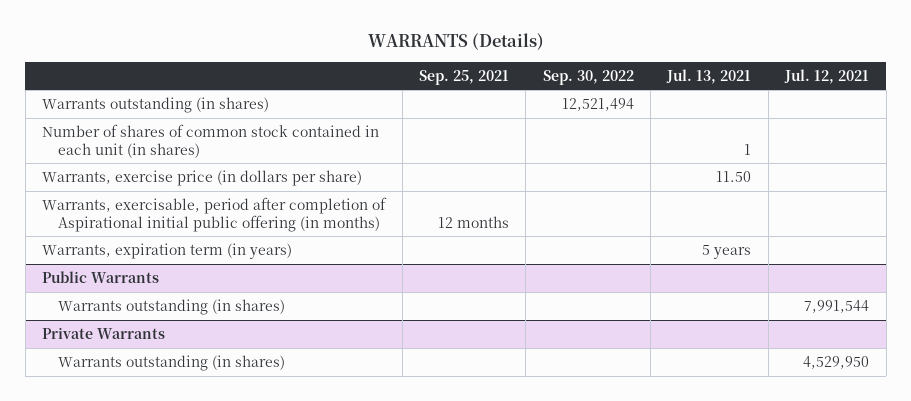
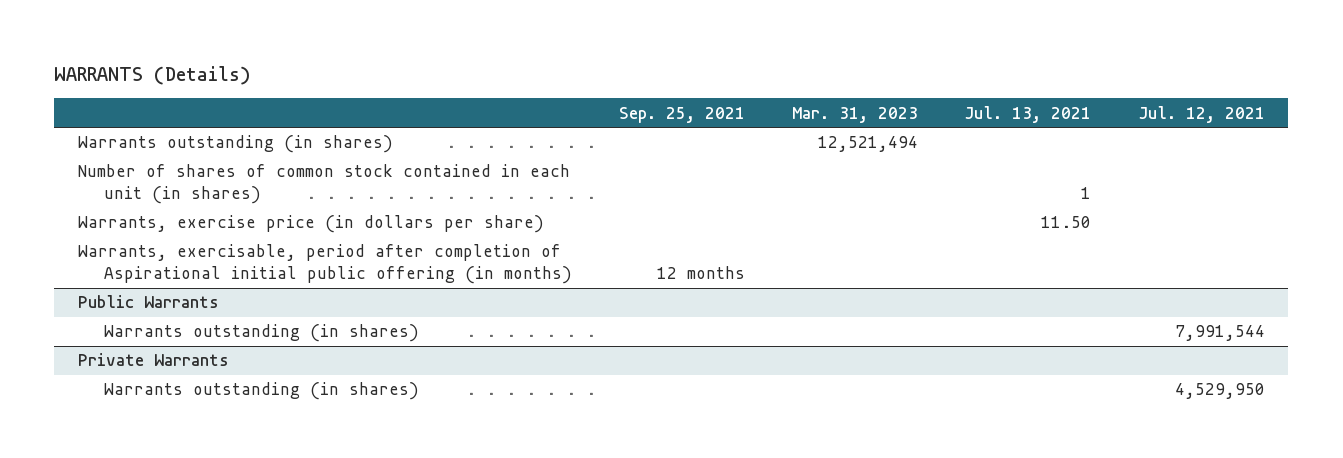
- | Sep. 25, 2021 | Sep. 30, 2022 | Jul. 13, 2021 | Jul. 12, 2021
+ | Sep. 25, 2021 | Mar. 31, 2023 | Jul. 13, 2021 | Jul. 12, 2021
- Warrants, expiration term (in years) | | | 5 years |

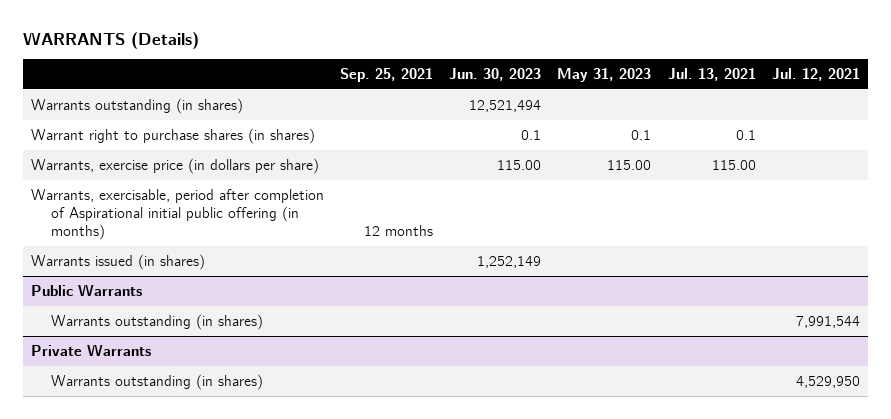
- | Sep. 25, 2021 | Mar. 31, 2023 | Jul. 13, 2021 | Jul. 12, 2021
+ | Sep. 25, 2021 | Jun. 30, 2023 | May 31, 2023 | Jul. 13, 2021 | Jul. 12, 2021
- Number of shares of common stock contained in each unit (in shares) | | | 1 |
- Warrants, exercise price (in dollars per share) | | | 11.50 |
+ Warrant right to purchase shares (in shares) | | 0.1 | 0.1 | 0.1 |
+ Warrants, exercise price (in dollars per share) | | 115.00 | 115.00 | 115.00 |
+ Warrants issued (in shares) | | 1,252,149 | | |

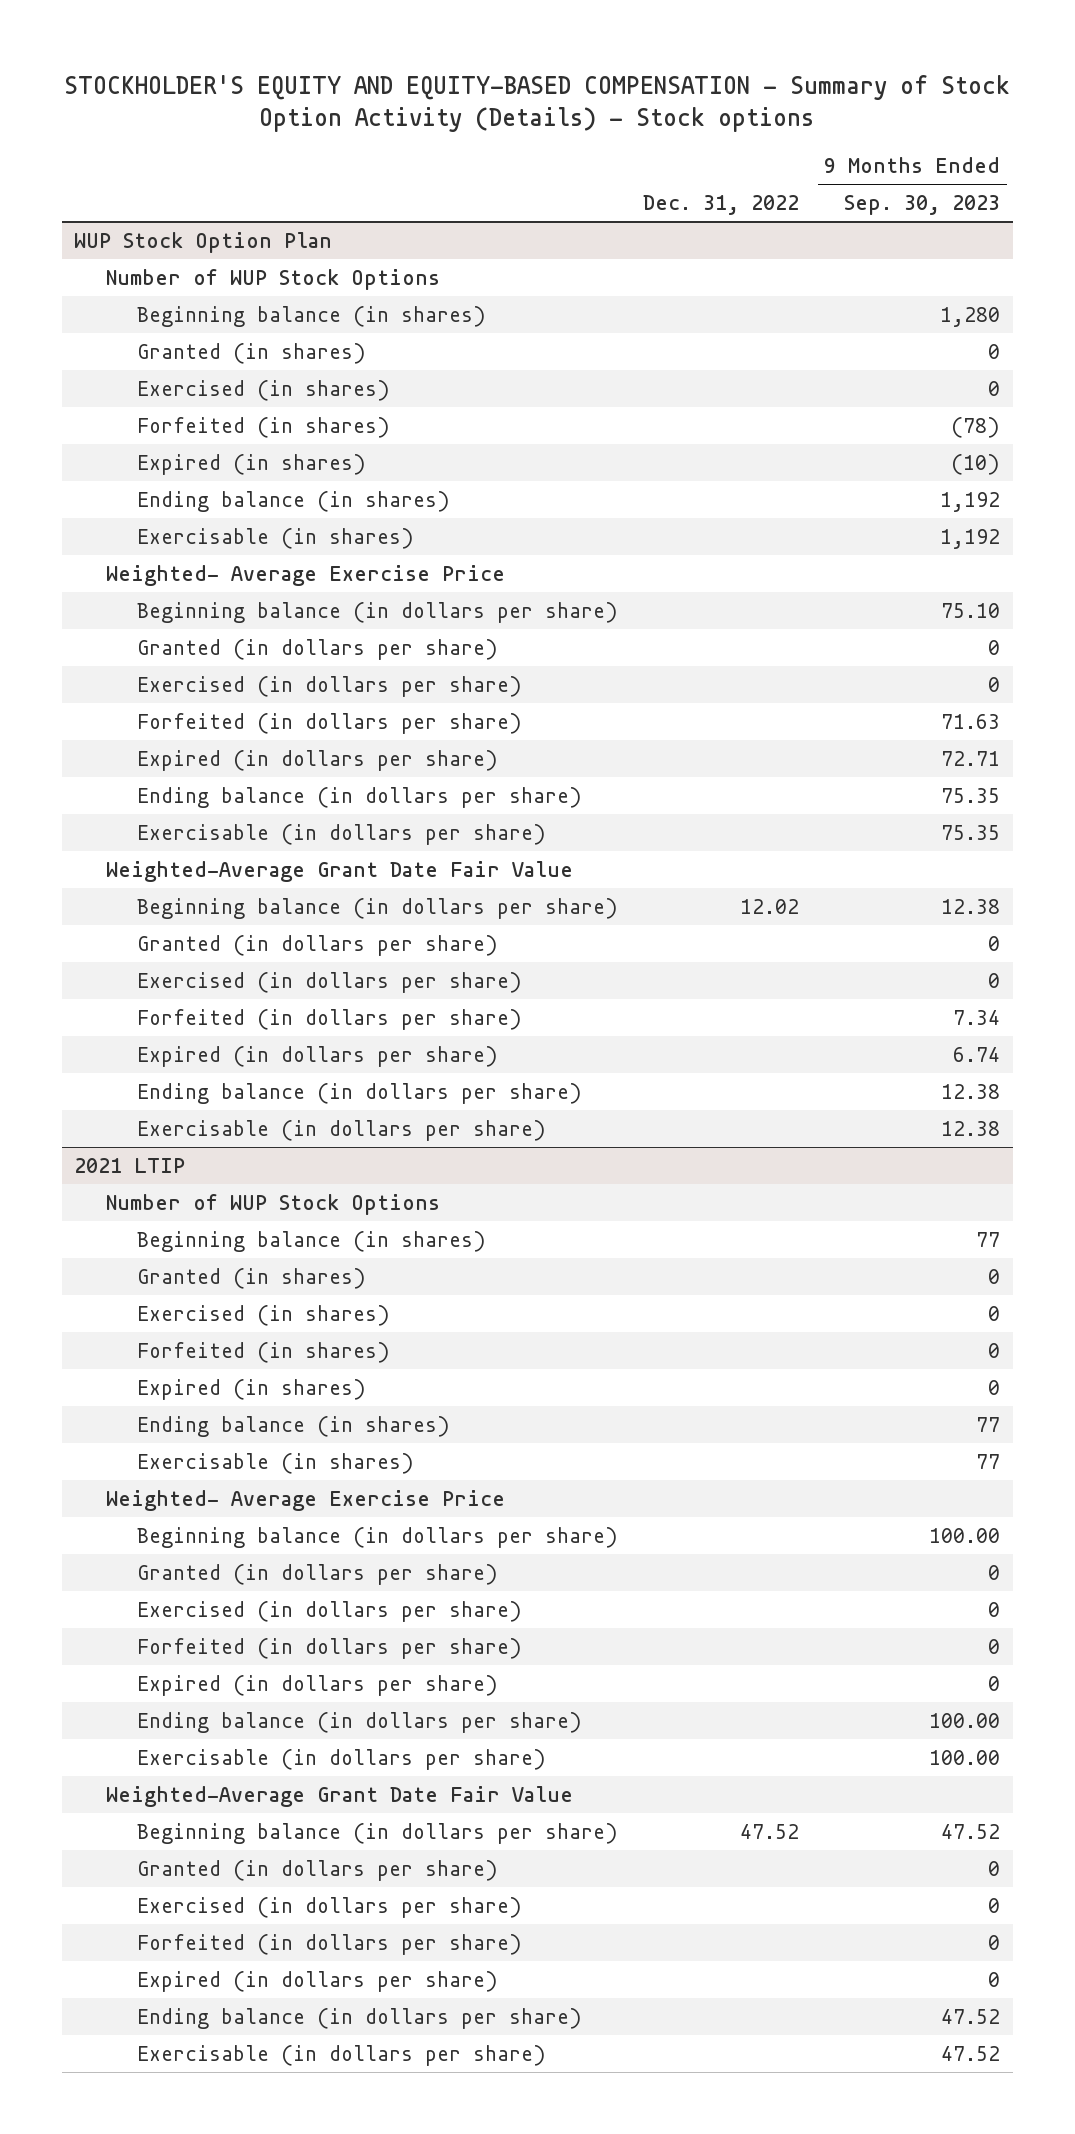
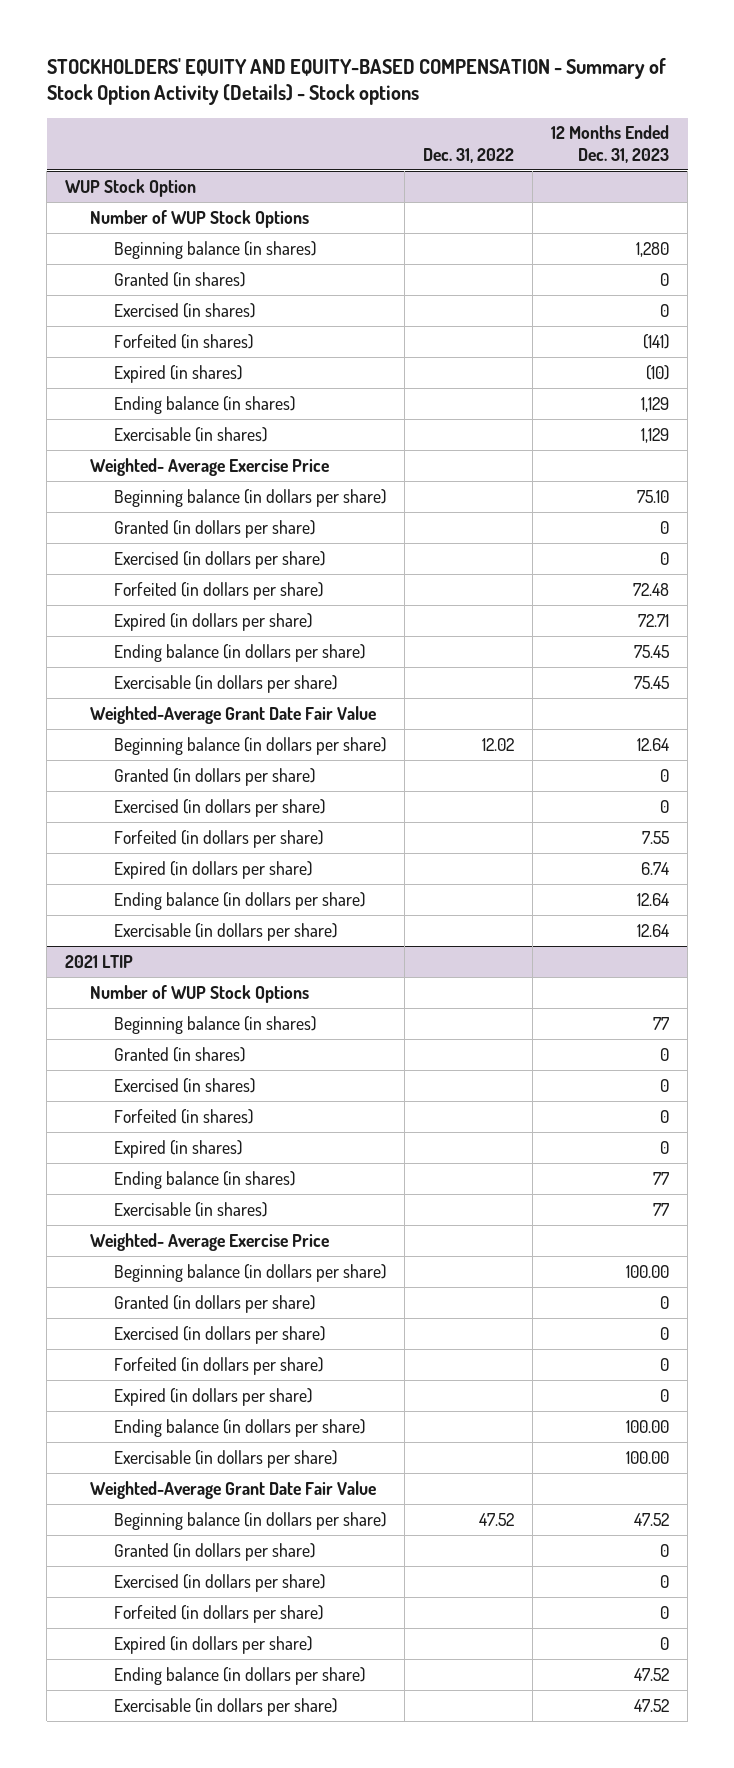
- STOCKHOLDER'S EQUITY AND EQUITY-BASED COMPENSATION - Summary of Stock Option Activity (Details) - Stock options
+ STOCKHOLDERS' EQUITY AND EQUITY-BASED COMPENSATION - Summary of Stock Option Activity (Details) - Stock options
- | Dec. 31, 2022 | 9 Months Ended Sep. 30, 2023
+ | Dec. 31, 2022 | 12 Months Ended Dec. 31, 2023
- WUP Stock Option Plan
+ WUP Stock Option

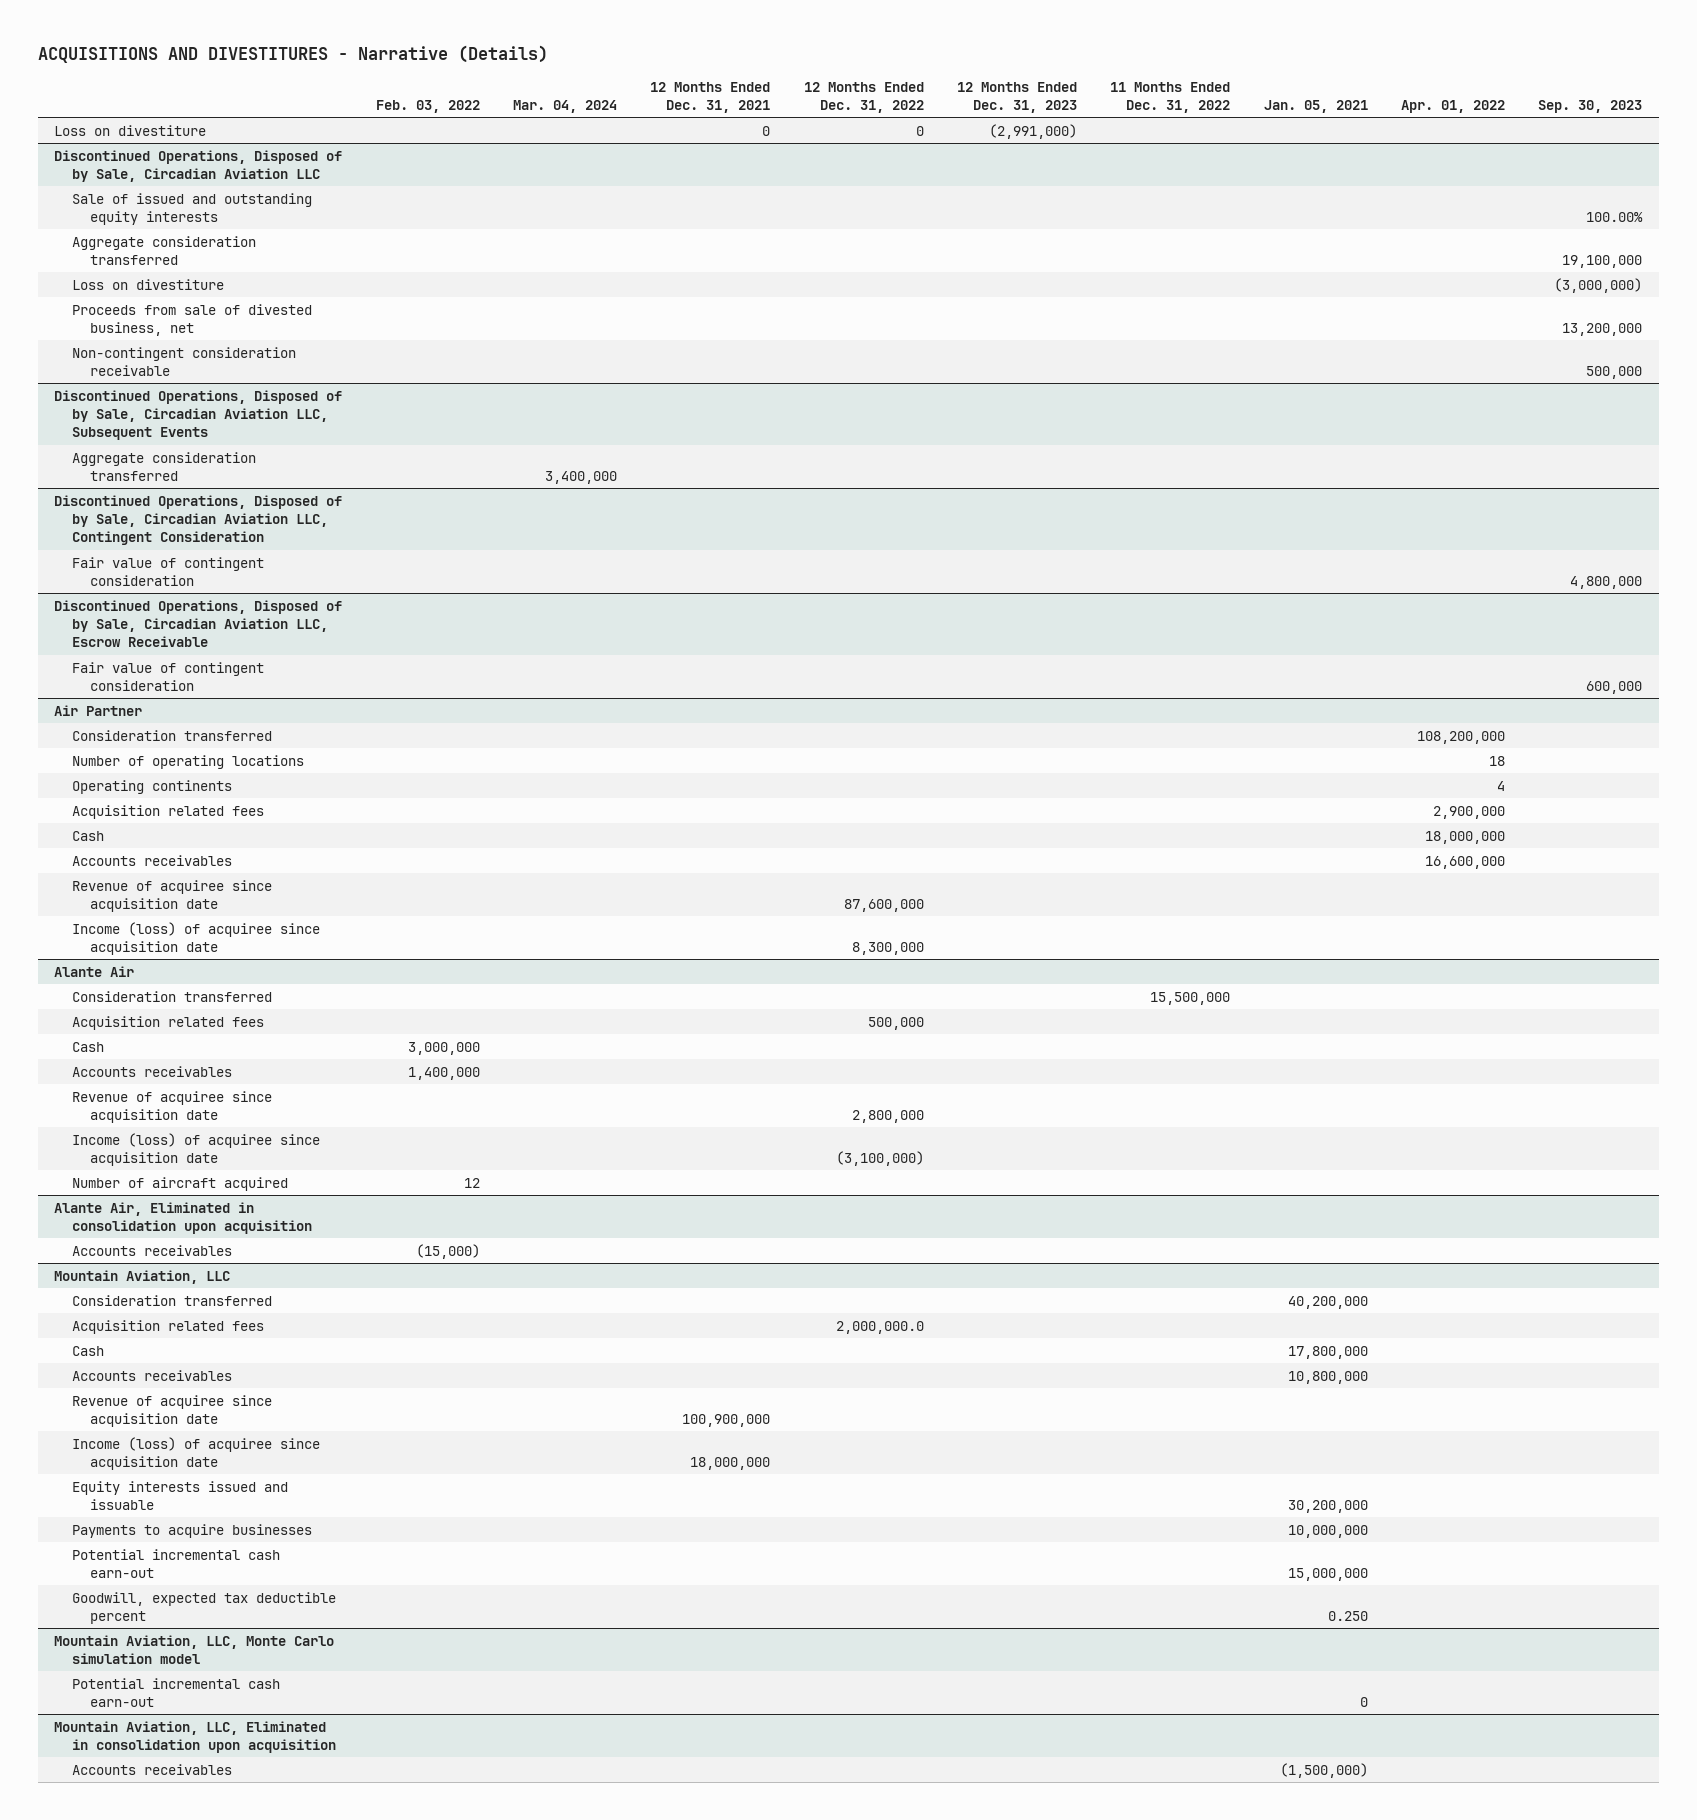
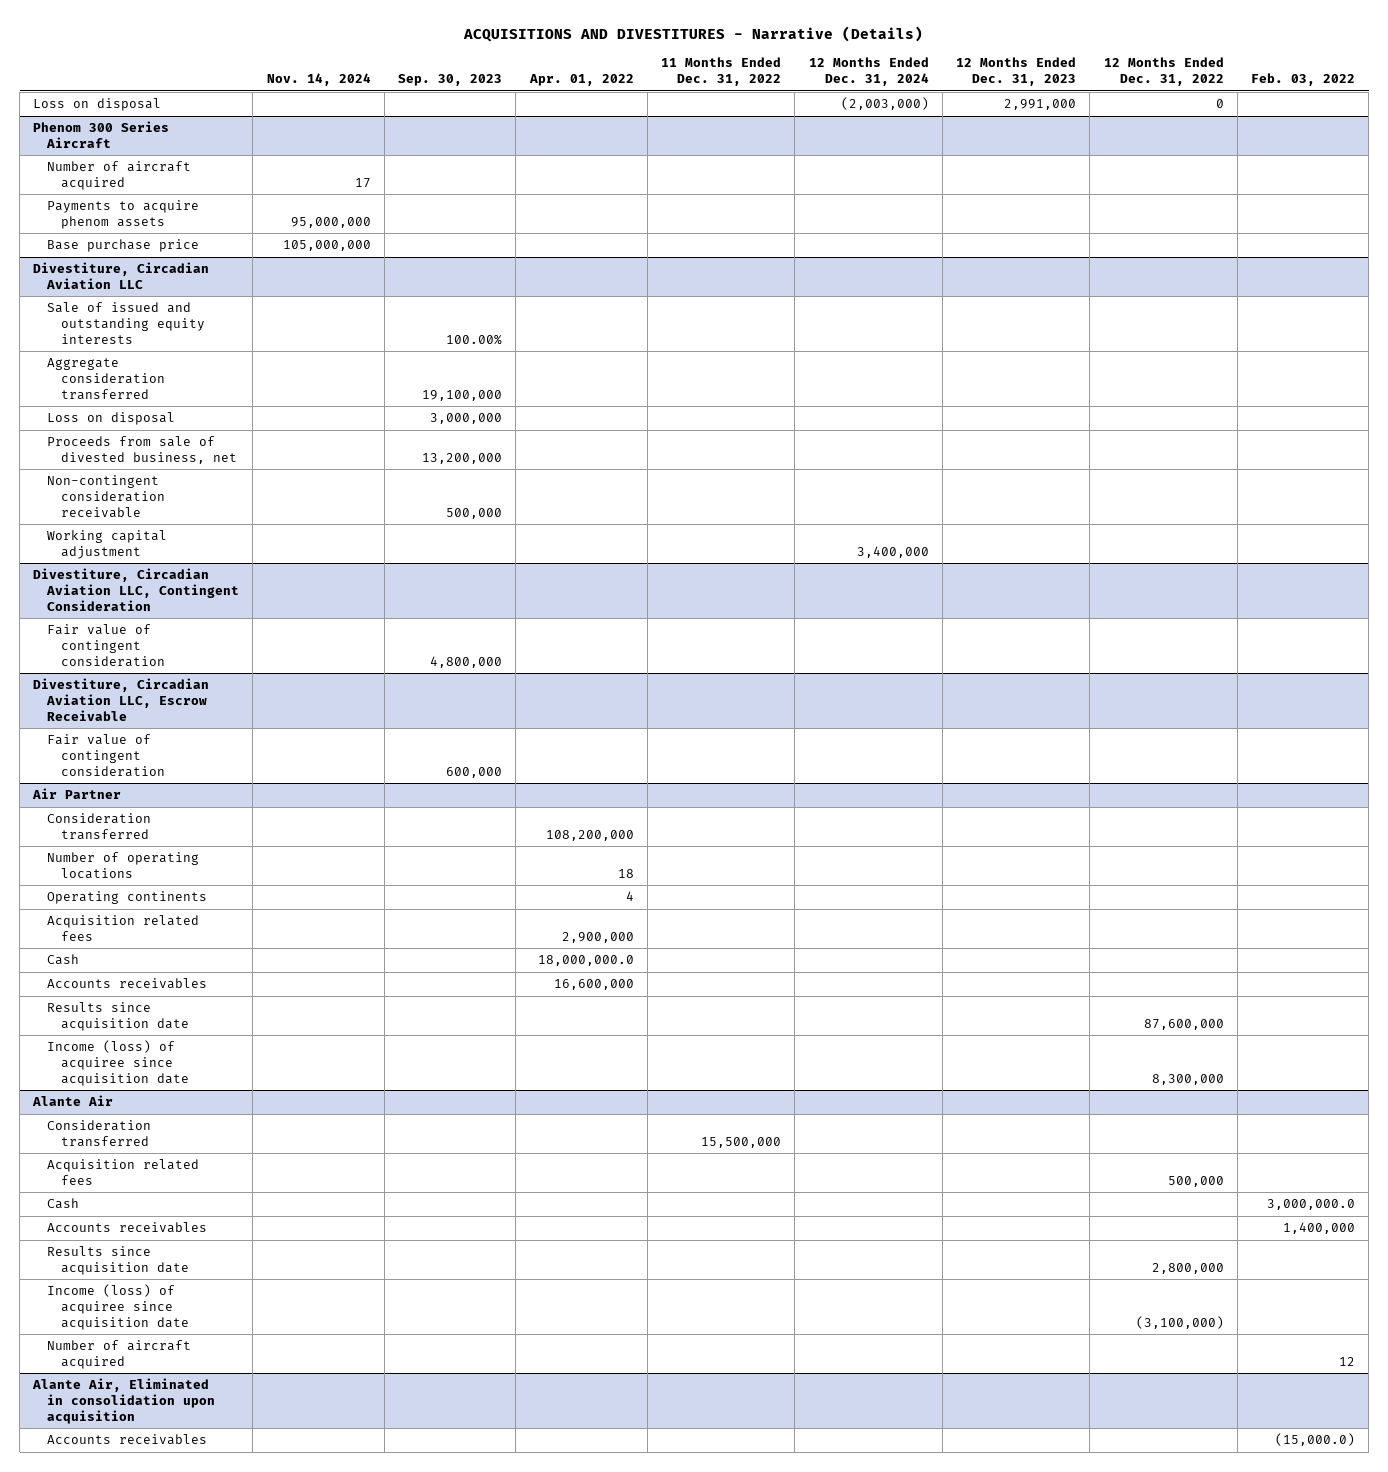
- | Feb. 03, 2022 | Mar. 04, 2024 | 12 Months Ended Dec. 31, 2021 | 12 Months Ended Dec. 31, 2022 | 12 Months Ended Dec. 31, 2023 | 11 Months Ended Dec. 31, 2022 | Jan. 05, 2021 | Apr. 01, 2022 | Sep. 30, 2023
+ | Nov. 14, 2024 | Sep. 30, 2023 | Apr. 01, 2022 | 11 Months Ended Dec. 31, 2022 | 12 Months Ended Dec. 31, 2024 | 12 Months Ended Dec. 31, 2023 | 12 Months Ended Dec. 31, 2022 | Feb. 03, 2022
- Loss on divestiture | | | 0 | 0 | (2,991,000) | | | |
- Discontinued Operations, Disposed of by Sale, Circadian Aviation LLC
+ Loss on disposal | | | | | (2,003,000) | 2,991,000 | 0 |
+ Phenom 300 Series Aircraft
+ Number of aircraft acquired | 17 | | | | | | |
+ Payments to acquire phenom assets | 95,000,000 | | | | | | |
+ Base purchase price | 105,000,000 | | | | | | |
+ Divestiture, Circadian Aviation LLC
- Loss on divestiture | | | | | | | | | (3,000,000)
+ Loss on disposal | | 3,000,000 | | | | | |
- Discontinued Operations, Disposed of by Sale, Circadian Aviation LLC, Subsequent Events
- Aggregate consideration transferred | | 3,400,000 | | | | | | |
- Discontinued Operations, Disposed of by Sale, Circadian Aviation LLC, Contingent Consideration
+ Working capital adjustment | | | | | 3,400,000 | | |
+ Divestiture, Circadian Aviation LLC, Contingent Consideration
- Discontinued Operations, Disposed of by Sale, Circadian Aviation LLC, Escrow Receivable
+ Divestiture, Circadian Aviation LLC, Escrow Receivable
@ Air Partner
- Cash | | | | | | | | 18,000,000 |
+ Cash | | | 18,000,000.0 | | | | |
- Revenue of acquiree since acquisition date | | | | 87,600,000 | | | | |
+ Results since acquisition date | | | | | | | 87,600,000 |
@ Alante Air
- Cash | 3,000,000 | | | | | | | |
+ Cash | | | | | | | | 3,000,000.0
- Revenue of acquiree since acquisition date | | | | 2,800,000 | | | | |
+ Results since acquisition date | | | | | | | 2,800,000 |
@ Alante Air, Eliminated in consolidation upon acquisition
- Accounts receivables | (15,000) | | | | | | | |
- Mountain Aviation, LLC
- Consideration transferred | | | | | | | 40,200,000 | |
- Acquisition related fees | | | | 2,000,000.0 | | | | |
- Cash | | | | | | | 17,800,000 | |
- Accounts receivables | | | | | | | 10,800,000 | |
- Revenue of acquiree since acquisition date | | | 100,900,000 | | | | | |
- Income (loss) of acquiree since acquisition date | | | 18,000,000 | | | | | |
- Equity interests issued and issuable | | | | | | | 30,200,000 | |
- Payments to acquire businesses | | | | | | | 10,000,000 | |
- Potential incremental cash earn-out | | | | | | | 15,000,000 | |
- Goodwill, expected tax deductible percent | | | | | | | 0.250 | |
- Mountain Aviation, LLC, Monte Carlo simulation model
- Potential incremental cash earn-out | | | | | | | 0 | |
- Mountain Aviation, LLC, Eliminated in consolidation upon acquisition
- Accounts receivables | | | | | | | (1,500,000) | |
@ Alante Air, Eliminated in consolidation upon acquisition
+ Accounts receivables | | | | | | | | (15,000.0)

